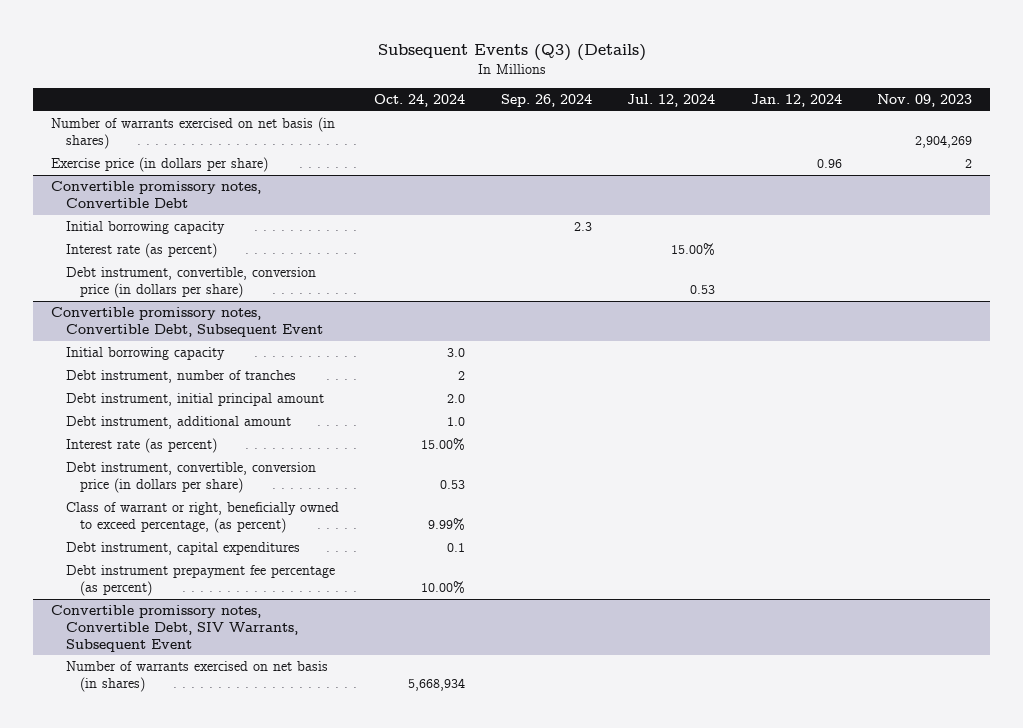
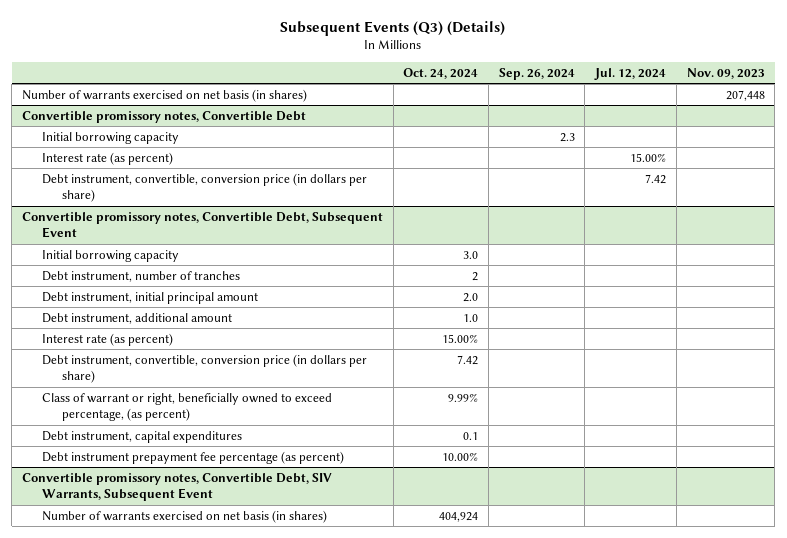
- | Oct. 24, 2024 | Sep. 26, 2024 | Jul. 12, 2024 | Jan. 12, 2024 | Nov. 09, 2023
+ | Oct. 24, 2024 | Sep. 26, 2024 | Jul. 12, 2024 | Nov. 09, 2023
- Number of warrants exercised on net basis (in shares) | | | | | 2,904,269
- Exercise price (in dollars per share) | | | | 0.96 | 2
+ Number of warrants exercised on net basis (in shares) | | | | 207,448
@ Convertible promissory notes, Convertible Debt
- Debt instrument, convertible, conversion price (in dollars per share) | | | 0.53 | |
+ Debt instrument, convertible, conversion price (in dollars per share) | | | 7.42 |
@ Convertible promissory notes, Convertible Debt, Subsequent Event
- Debt instrument, convertible, conversion price (in dollars per share) | 0.53 | | | |
+ Debt instrument, convertible, conversion price (in dollars per share) | 7.42 | | |
@ Convertible promissory notes, Convertible Debt, SIV Warrants, Subsequent Event
- Number of warrants exercised on net basis (in shares) | 5,668,934 | | | |
+ Number of warrants exercised on net basis (in shares) | 404,924 | | |

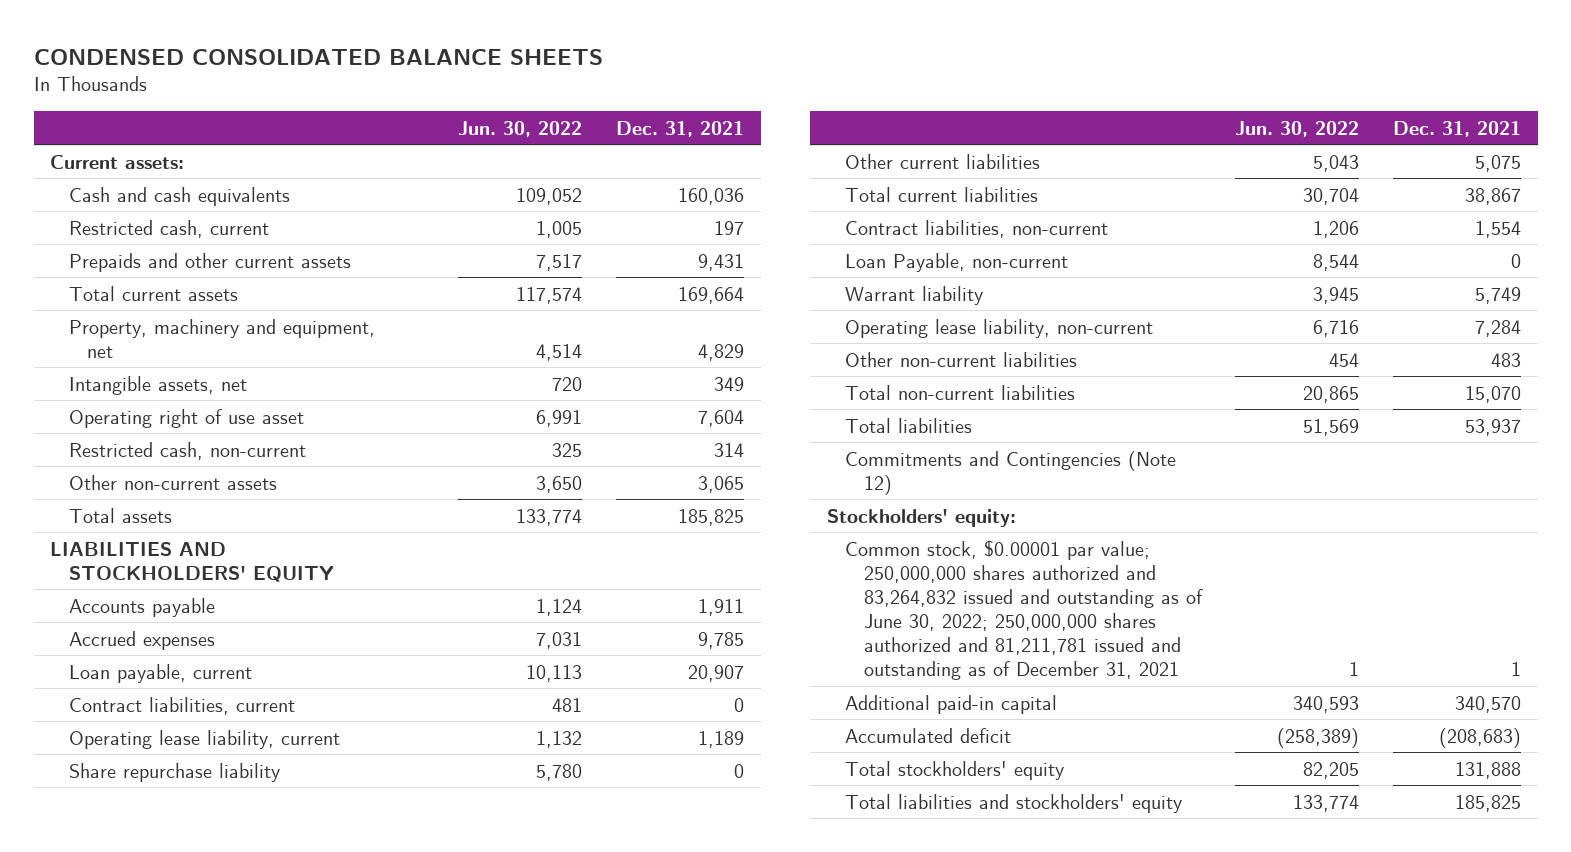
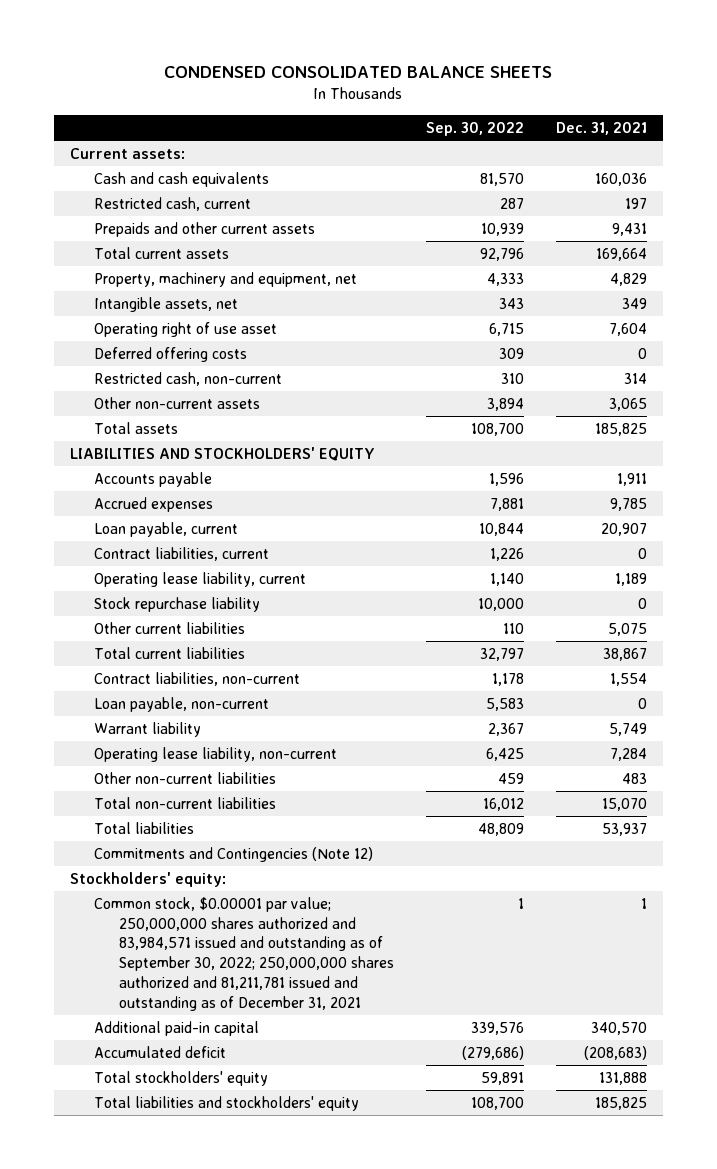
- | Jun. 30, 2022 | Dec. 31, 2021
+ | Sep. 30, 2022 | Dec. 31, 2021
+ Deferred offering costs | 309 | 0
- Share repurchase liability | 5,780 | 0
+ Stock repurchase liability | 10,000 | 0
- Loan Payable, non-current | 8,544 | 0
+ Loan payable, non-current | 5,583 | 0
- Common stock, $0.00001 par value; 250,000,000 shares authorized and 83,264,832 issued and outstanding as of June 30, 2022; 250,000,000 shares authorized and 81,211,781 issued and outstanding as of December 31, 2021 | 1 | 1
+ Common stock, $0.00001 par value; 250,000,000 shares authorized and 83,984,571 issued and outstanding as of September 30, 2022; 250,000,000 shares authorized and 81,211,781 issued and outstanding as of December 31, 2021 | 1 | 1

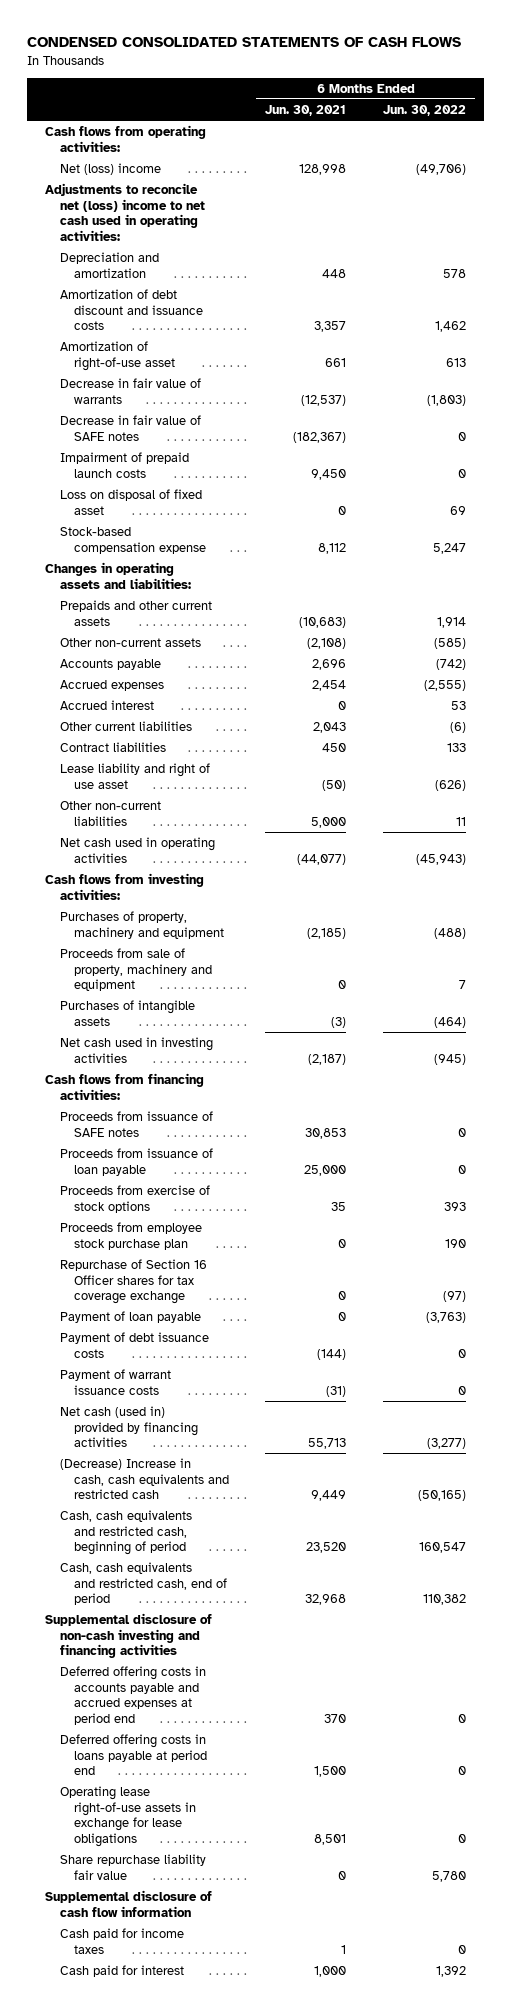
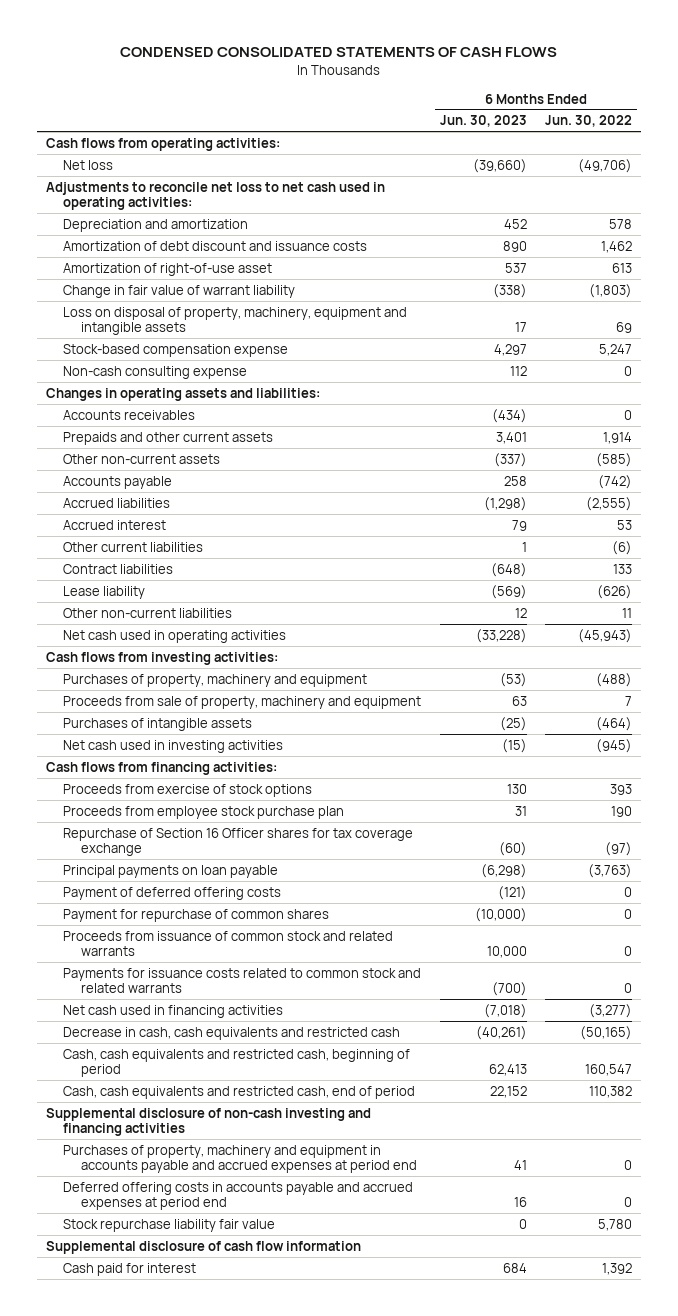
- | 6 Months Ended Jun. 30, 2021 | 6 Months Ended Jun. 30, 2022
+ | 6 Months Ended Jun. 30, 2023 | 6 Months Ended Jun. 30, 2022
- Net (loss) income | 128,998 | (49,706)
- Adjustments to reconcile net (loss) income to net cash used in operating activities:
+ Net loss | (39,660) | (49,706)
+ Adjustments to reconcile net loss to net cash used in operating activities:
- Decrease in fair value of warrants | (12,537) | (1,803)
- Decrease in fair value of SAFE notes | (182,367) | 0
- Impairment of prepaid launch costs | 9,450 | 0
- Loss on disposal of fixed asset | 0 | 69
+ Change in fair value of warrant liability | (338) | (1,803)
+ Loss on disposal of property, machinery, equipment and intangible assets | 17 | 69
+ Non-cash consulting expense | 112 | 0
+ Accounts receivables | (434) | 0
- Accrued expenses | 2,454 | (2,555)
+ Accrued liabilities | (1,298) | (2,555)
- Lease liability and right of use asset | (50) | (626)
+ Lease liability | (569) | (626)
- Proceeds from issuance of SAFE notes | 30,853 | 0
- Proceeds from issuance of loan payable | 25,000 | 0
- Payment of loan payable | 0 | (3,763)
- Payment of debt issuance costs | (144) | 0
- Payment of warrant issuance costs | (31) | 0
- Net cash (used in) provided by financing activities | 55,713 | (3,277)
- (Decrease) Increase in cash, cash equivalents and restricted cash | 9,449 | (50,165)
+ Principal payments on loan payable | (6,298) | (3,763)
+ Payment of deferred offering costs | (121) | 0
+ Payment for repurchase of common shares | (10,000) | 0
+ Proceeds from issuance of common stock and related warrants | 10,000 | 0
+ Payments for issuance costs related to common stock and related warrants | (700) | 0
+ Net cash used in financing activities | (7,018) | (3,277)
+ Decrease in cash, cash equivalents and restricted cash | (40,261) | (50,165)
+ Purchases of property, machinery and equipment in accounts payable and accrued expenses at period end | 41 | 0
- Deferred offering costs in loans payable at period end | 1,500 | 0
- Operating lease right-of-use assets in exchange for lease obligations | 8,501 | 0
- Share repurchase liability fair value | 0 | 5,780
+ Stock repurchase liability fair value | 0 | 5,780
- Cash paid for income taxes | 1 | 0

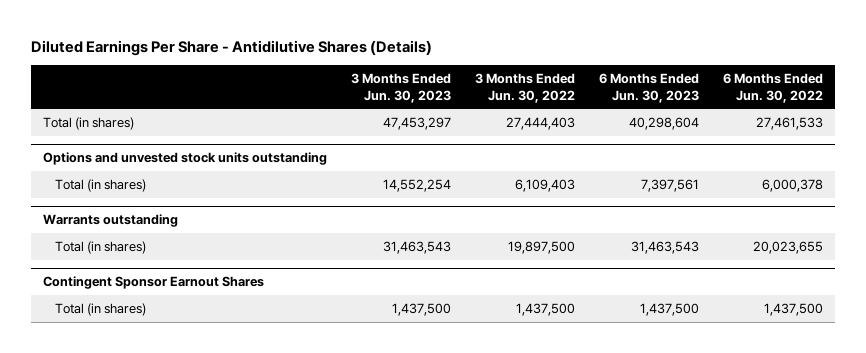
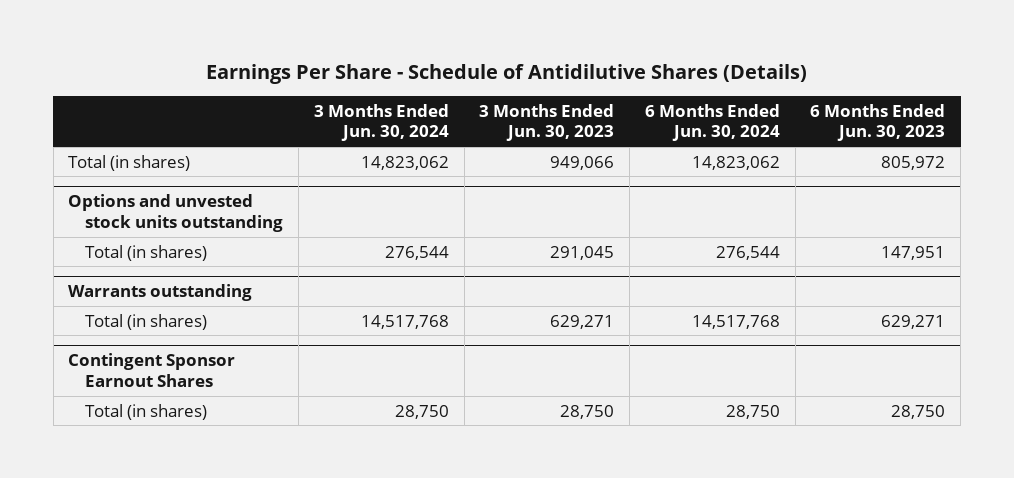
- Diluted Earnings Per Share - Antidilutive Shares (Details)
+ Earnings Per Share - Schedule of Antidilutive Shares (Details)
- | 3 Months Ended Jun. 30, 2023 | 3 Months Ended Jun. 30, 2022 | 6 Months Ended Jun. 30, 2023 | 6 Months Ended Jun. 30, 2022
+ | 3 Months Ended Jun. 30, 2024 | 3 Months Ended Jun. 30, 2023 | 6 Months Ended Jun. 30, 2024 | 6 Months Ended Jun. 30, 2023
- Total (in shares) | 47,453,297 | 27,444,403 | 40,298,604 | 27,461,533
+ Total (in shares) | 14,823,062 | 949,066 | 14,823,062 | 805,972
@ Options and unvested stock units outstanding
- Total (in shares) | 14,552,254 | 6,109,403 | 7,397,561 | 6,000,378
+ Total (in shares) | 276,544 | 291,045 | 276,544 | 147,951
@ Warrants outstanding
- Total (in shares) | 31,463,543 | 19,897,500 | 31,463,543 | 20,023,655
+ Total (in shares) | 14,517,768 | 629,271 | 14,517,768 | 629,271
@ Contingent Sponsor Earnout Shares
- Total (in shares) | 1,437,500 | 1,437,500 | 1,437,500 | 1,437,500
+ Total (in shares) | 28,750 | 28,750 | 28,750 | 28,750

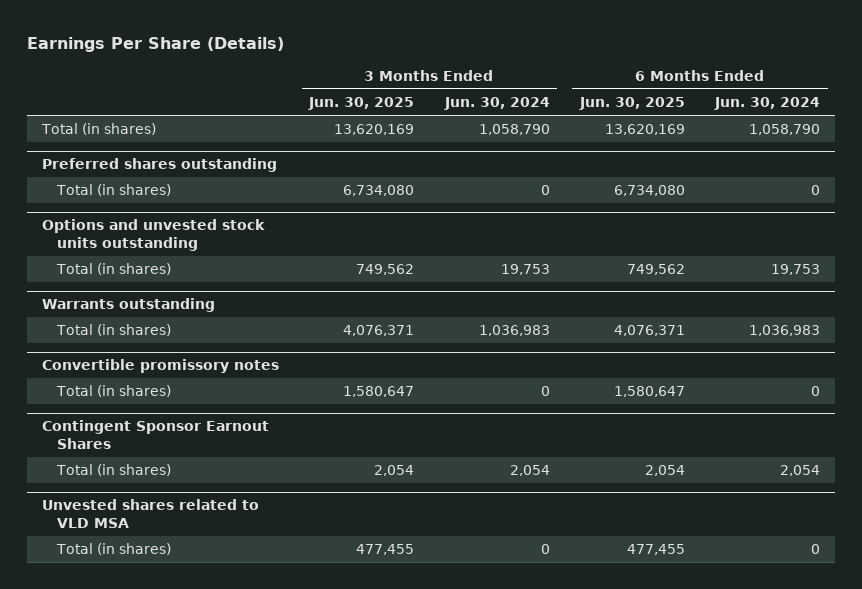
- Earnings Per Share - Schedule of Antidilutive Shares (Details)
+ Earnings Per Share (Details)
- | 3 Months Ended Jun. 30, 2024 | 3 Months Ended Jun. 30, 2023 | 6 Months Ended Jun. 30, 2024 | 6 Months Ended Jun. 30, 2023
+ | 3 Months Ended Jun. 30, 2025 | 3 Months Ended Jun. 30, 2024 | 6 Months Ended Jun. 30, 2025 | 6 Months Ended Jun. 30, 2024
- Total (in shares) | 14,823,062 | 949,066 | 14,823,062 | 805,972
+ Total (in shares) | 13,620,169 | 1,058,790 | 13,620,169 | 1,058,790
+ Preferred shares outstanding
+ Total (in shares) | 6,734,080 | 0 | 6,734,080 | 0
@ Options and unvested stock units outstanding
- Total (in shares) | 276,544 | 291,045 | 276,544 | 147,951
+ Total (in shares) | 749,562 | 19,753 | 749,562 | 19,753
@ Warrants outstanding
- Total (in shares) | 14,517,768 | 629,271 | 14,517,768 | 629,271
+ Total (in shares) | 4,076,371 | 1,036,983 | 4,076,371 | 1,036,983
+ Convertible promissory notes
+ Total (in shares) | 1,580,647 | 0 | 1,580,647 | 0
@ Contingent Sponsor Earnout Shares
- Total (in shares) | 28,750 | 28,750 | 28,750 | 28,750
+ Total (in shares) | 2,054 | 2,054 | 2,054 | 2,054
+ Unvested shares related to VLD MSA
+ Total (in shares) | 477,455 | 0 | 477,455 | 0

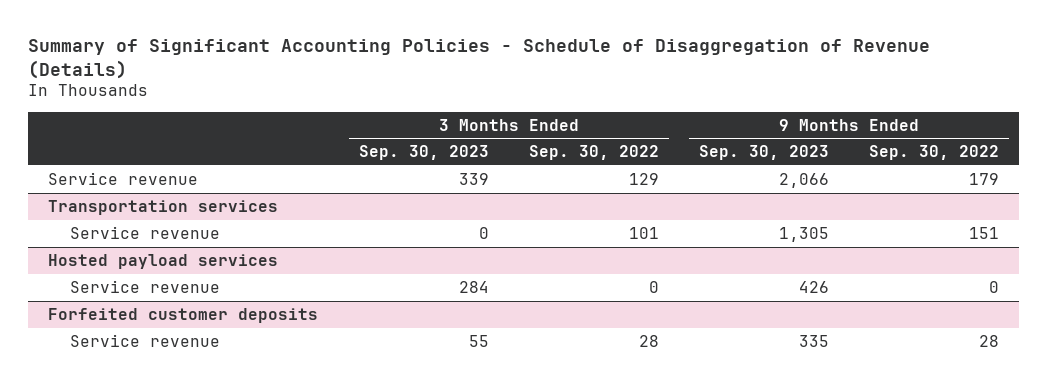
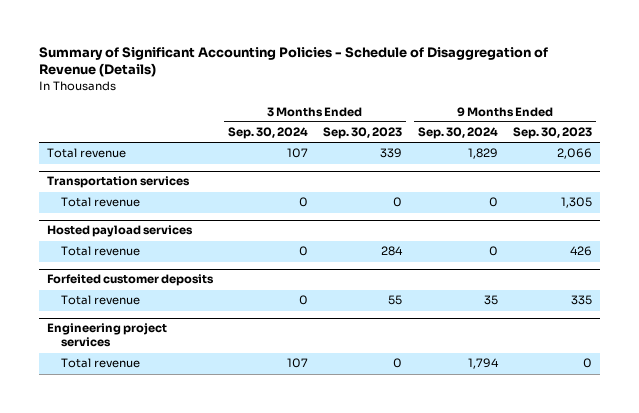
- | 3 Months Ended Sep. 30, 2023 | 3 Months Ended Sep. 30, 2022 | 9 Months Ended Sep. 30, 2023 | 9 Months Ended Sep. 30, 2022
+ | 3 Months Ended Sep. 30, 2024 | 3 Months Ended Sep. 30, 2023 | 9 Months Ended Sep. 30, 2024 | 9 Months Ended Sep. 30, 2023
- Service revenue | 339 | 129 | 2,066 | 179
+ Total revenue | 107 | 339 | 1,829 | 2,066
@ Transportation services
- Service revenue | 0 | 101 | 1,305 | 151
+ Total revenue | 0 | 0 | 0 | 1,305
@ Hosted payload services
- Service revenue | 284 | 0 | 426 | 0
+ Total revenue | 0 | 284 | 0 | 426
@ Forfeited customer deposits
- Service revenue | 55 | 28 | 335 | 28
+ Total revenue | 0 | 55 | 35 | 335
+ Engineering project services
+ Total revenue | 107 | 0 | 1,794 | 0

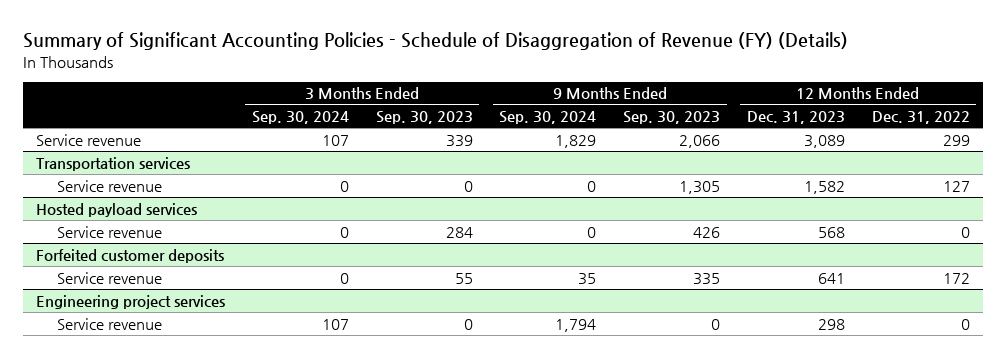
- Summary of Significant Accounting Policies - Schedule of Disaggregation of Revenue (Details)
+ Summary of Significant Accounting Policies - Schedule of Disaggregation of Revenue (FY) (Details)
- | 3 Months Ended Sep. 30, 2024 | 3 Months Ended Sep. 30, 2023 | 9 Months Ended Sep. 30, 2024 | 9 Months Ended Sep. 30, 2023
+ | 3 Months Ended Sep. 30, 2024 | 3 Months Ended Sep. 30, 2023 | 9 Months Ended Sep. 30, 2024 | 9 Months Ended Sep. 30, 2023 | 12 Months Ended Dec. 31, 2023 | 12 Months Ended Dec. 31, 2022
- Total revenue | 107 | 339 | 1,829 | 2,066
+ Service revenue | 107 | 339 | 1,829 | 2,066 | 3,089 | 299
@ Transportation services
- Total revenue | 0 | 0 | 0 | 1,305
+ Service revenue | 0 | 0 | 0 | 1,305 | 1,582 | 127
@ Hosted payload services
- Total revenue | 0 | 284 | 0 | 426
+ Service revenue | 0 | 284 | 0 | 426 | 568 | 0
@ Forfeited customer deposits
- Total revenue | 0 | 55 | 35 | 335
+ Service revenue | 0 | 55 | 35 | 335 | 641 | 172
@ Engineering project services
- Total revenue | 107 | 0 | 1,794 | 0
+ Service revenue | 107 | 0 | 1,794 | 0 | 298 | 0

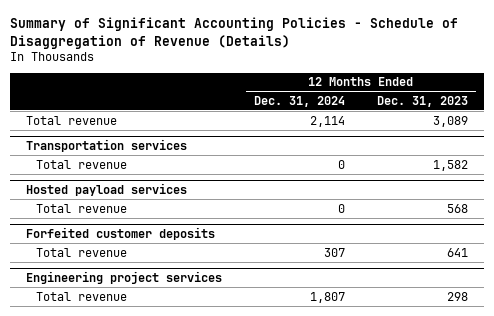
- Summary of Significant Accounting Policies - Schedule of Disaggregation of Revenue (FY) (Details)
+ Summary of Significant Accounting Policies - Schedule of Disaggregation of Revenue (Details)
- | 3 Months Ended Sep. 30, 2024 | 3 Months Ended Sep. 30, 2023 | 9 Months Ended Sep. 30, 2024 | 9 Months Ended Sep. 30, 2023 | 12 Months Ended Dec. 31, 2023 | 12 Months Ended Dec. 31, 2022
+ | 12 Months Ended Dec. 31, 2024 | 12 Months Ended Dec. 31, 2023
- Service revenue | 107 | 339 | 1,829 | 2,066 | 3,089 | 299
+ Total revenue | 2,114 | 3,089
@ Transportation services
- Service revenue | 0 | 0 | 0 | 1,305 | 1,582 | 127
+ Total revenue | 0 | 1,582
@ Hosted payload services
- Service revenue | 0 | 284 | 0 | 426 | 568 | 0
+ Total revenue | 0 | 568
@ Forfeited customer deposits
- Service revenue | 0 | 55 | 35 | 335 | 641 | 172
+ Total revenue | 307 | 641
@ Engineering project services
- Service revenue | 107 | 0 | 1,794 | 0 | 298 | 0
+ Total revenue | 1,807 | 298

